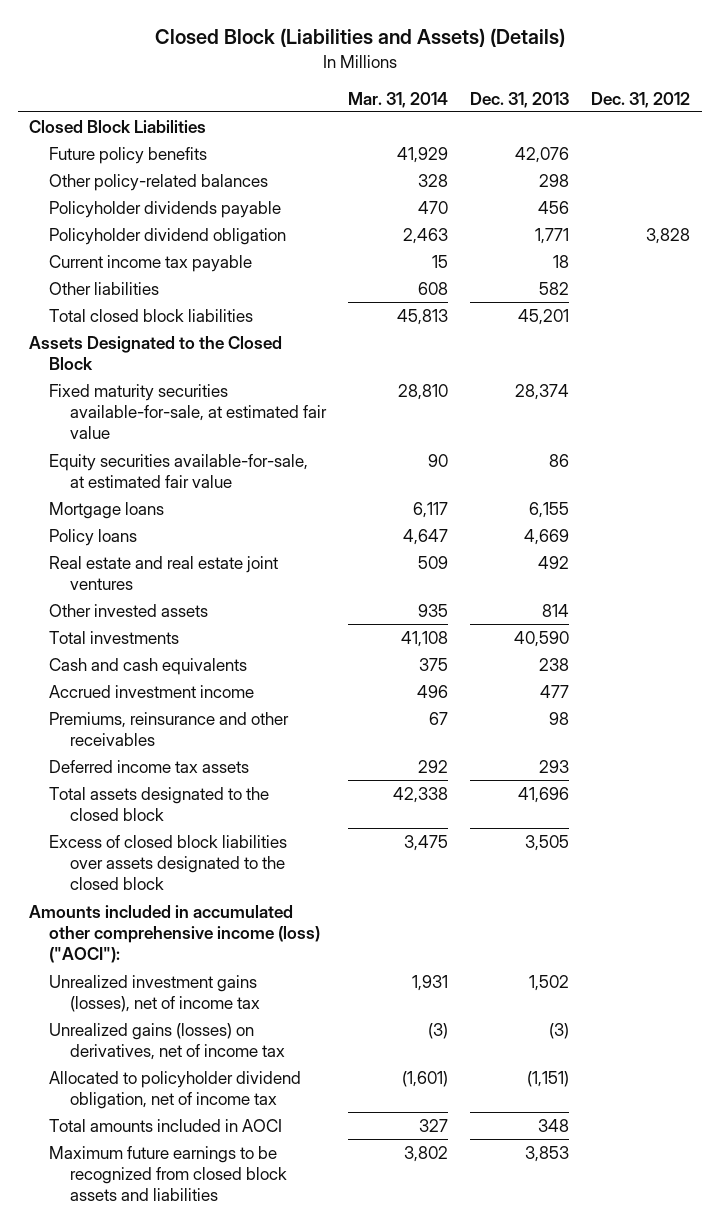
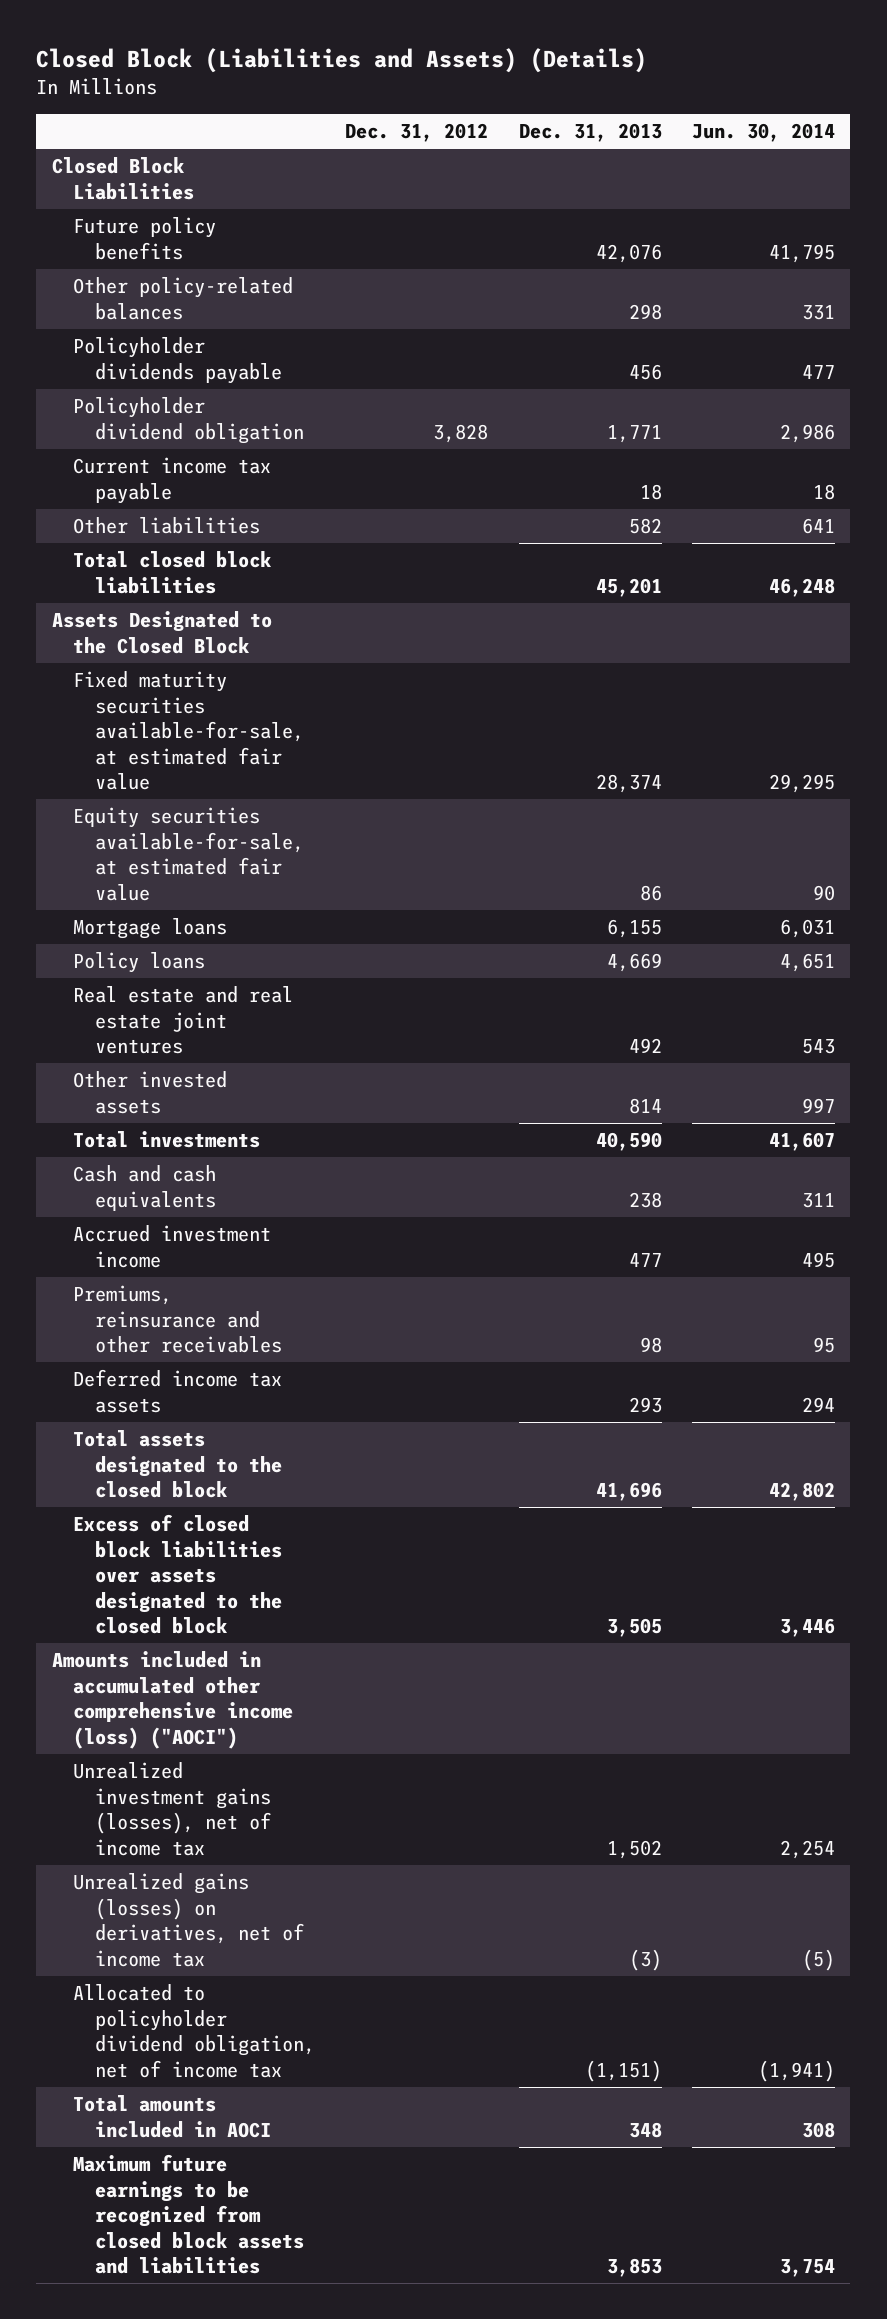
- | Mar. 31, 2014 | Dec. 31, 2013 | Dec. 31, 2012
+ | Dec. 31, 2012 | Dec. 31, 2013 | Jun. 30, 2014
- Amounts included in accumulated other comprehensive income (loss) ("AOCI"):
+ Amounts included in accumulated other comprehensive income (loss) ("AOCI")

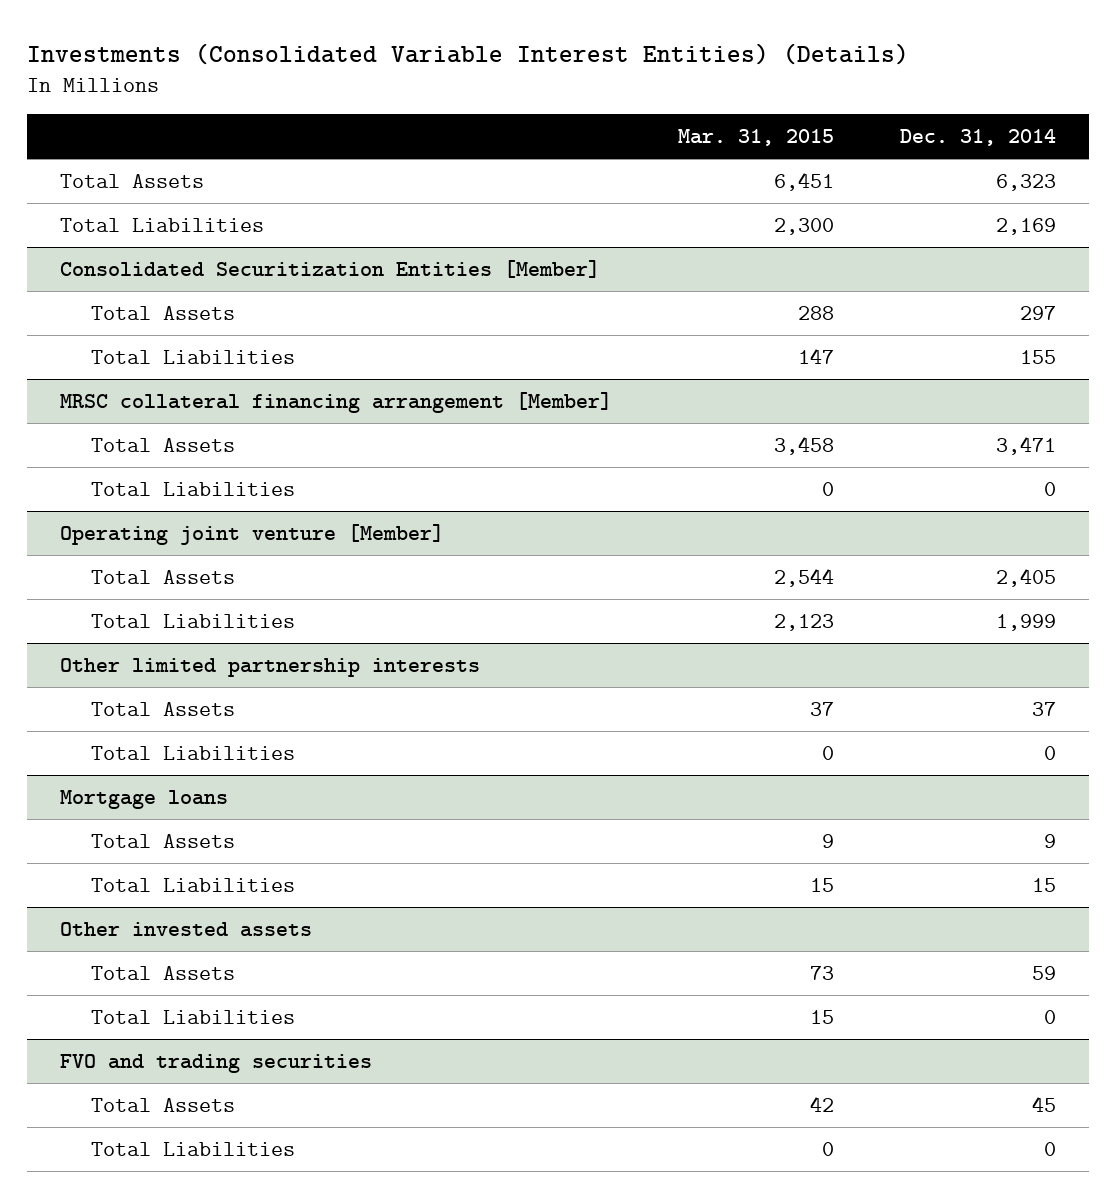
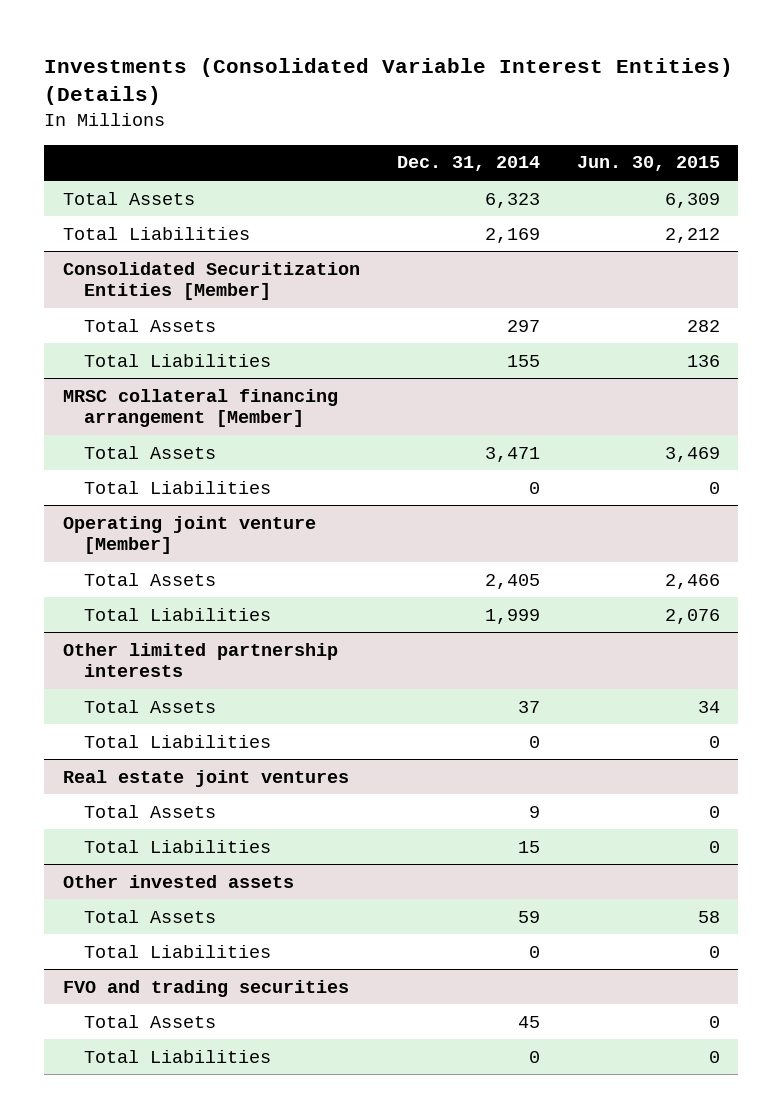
- | Mar. 31, 2015 | Dec. 31, 2014
+ | Dec. 31, 2014 | Jun. 30, 2015
- Mortgage loans
+ Real estate joint ventures

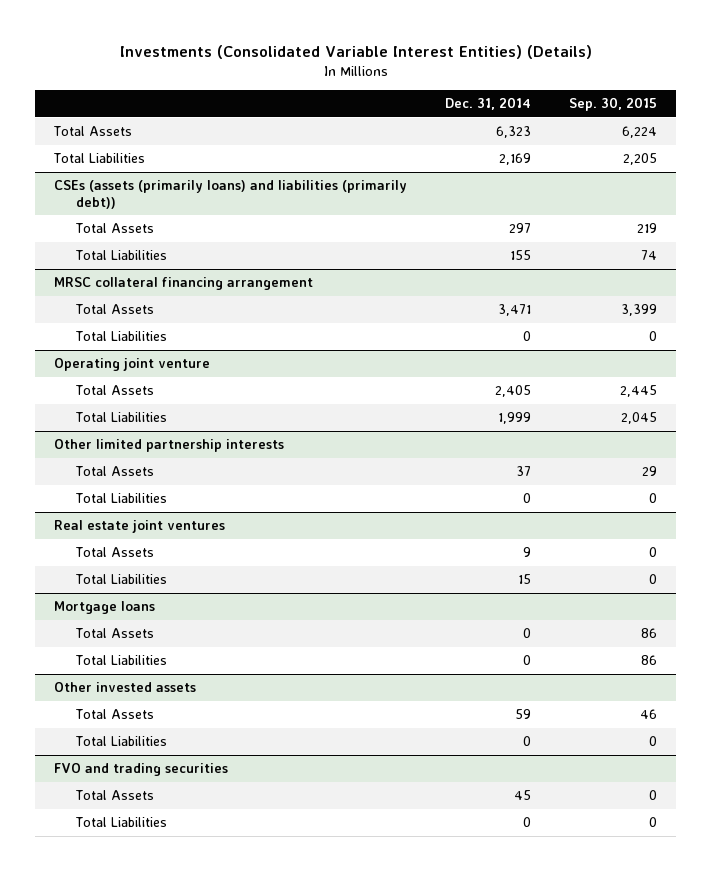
- | Dec. 31, 2014 | Jun. 30, 2015
+ | Dec. 31, 2014 | Sep. 30, 2015
- Consolidated Securitization Entities [Member]
+ CSEs (assets (primarily loans) and liabilities (primarily debt))
- MRSC collateral financing arrangement [Member]
+ MRSC collateral financing arrangement
- Operating joint venture [Member]
+ Operating joint venture
+ Mortgage loans
+ Total Assets | 0 | 86
+ Total Liabilities | 0 | 86

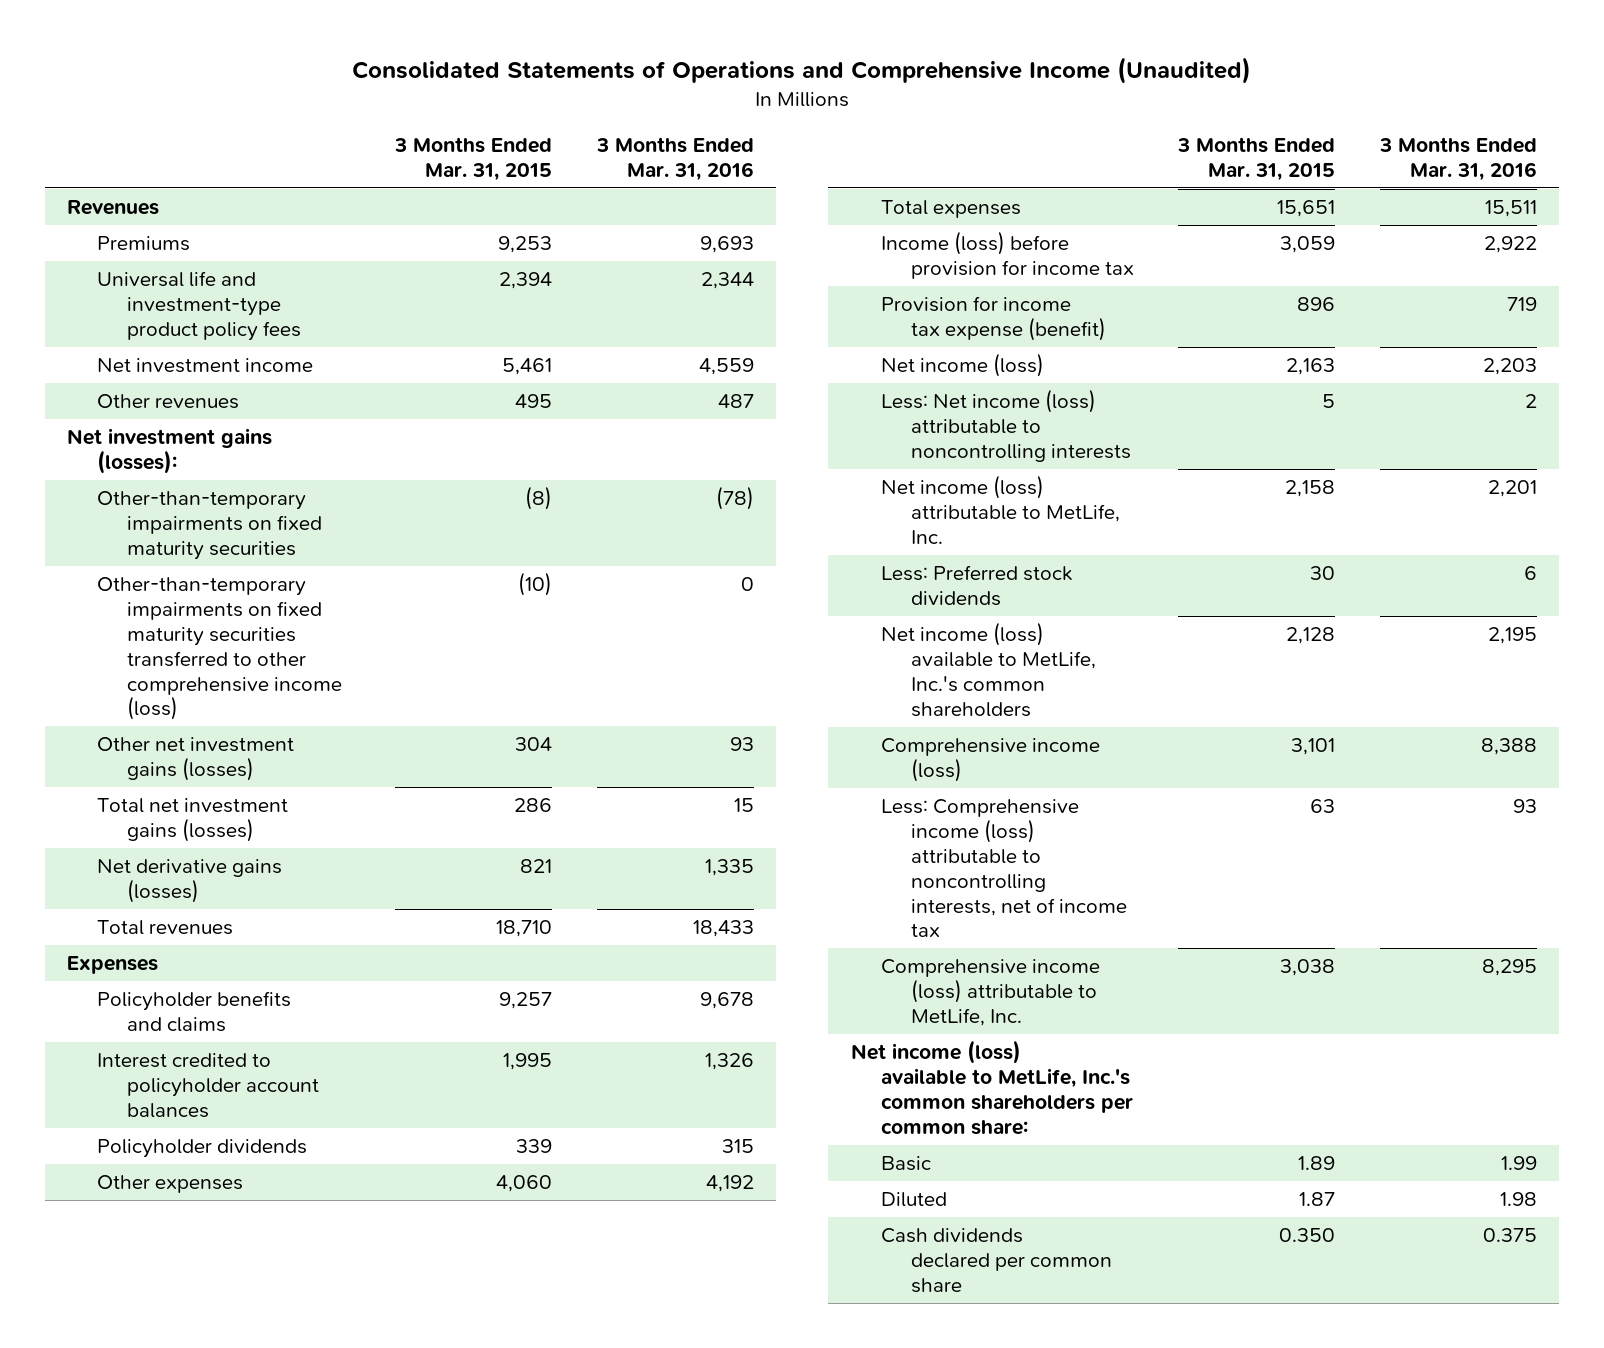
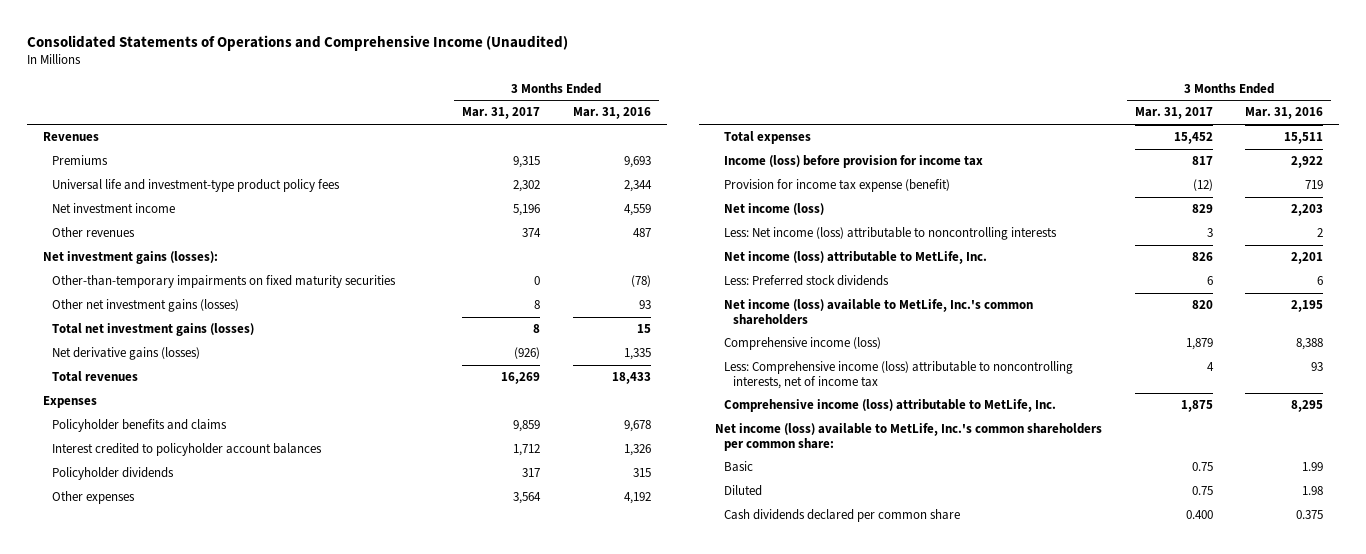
- | 3 Months Ended Mar. 31, 2015 | 3 Months Ended Mar. 31, 2016
+ | 3 Months Ended Mar. 31, 2017 | 3 Months Ended Mar. 31, 2016
- Other-than-temporary impairments on fixed maturity securities transferred to other comprehensive income (loss) | (10) | 0

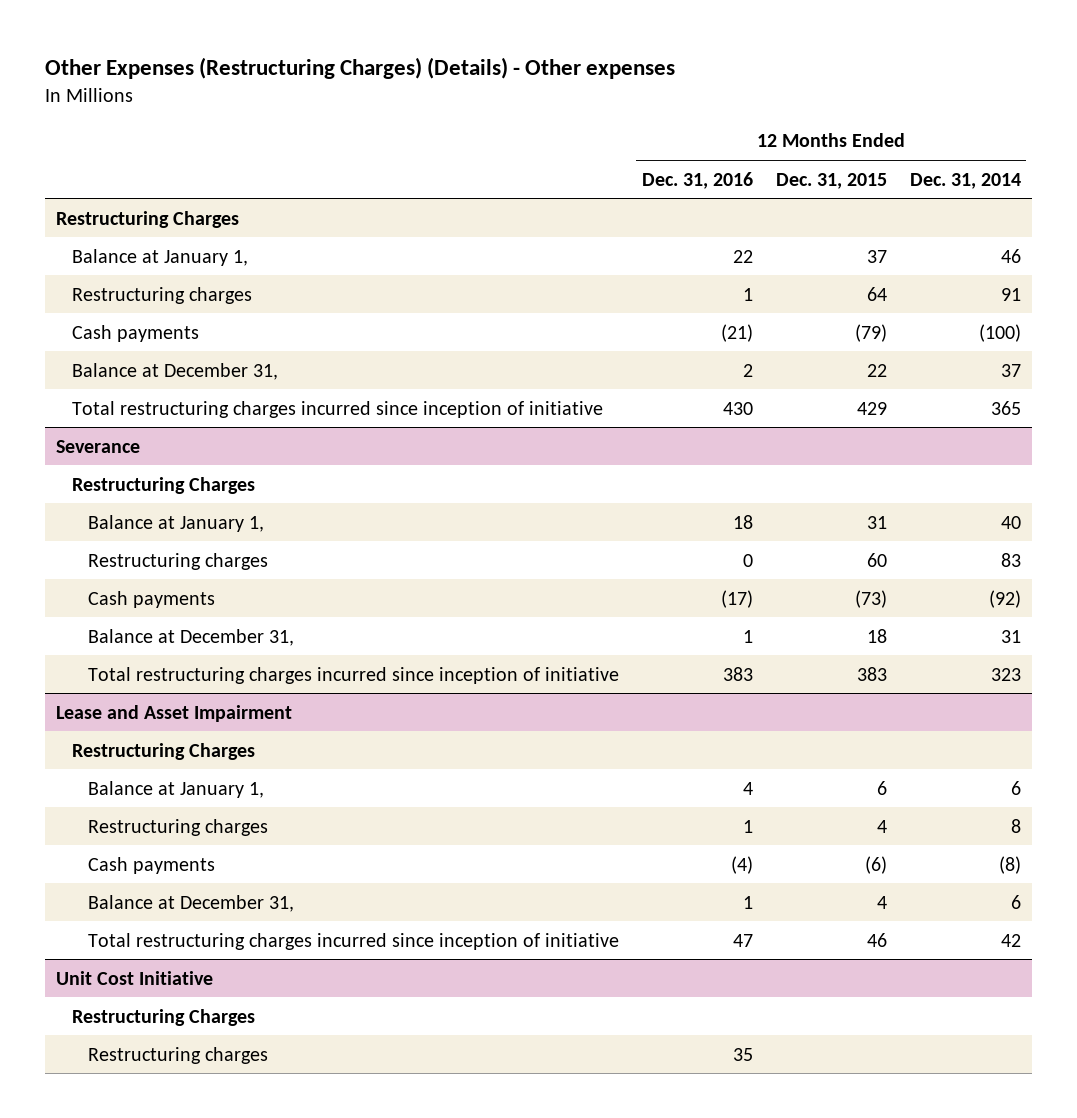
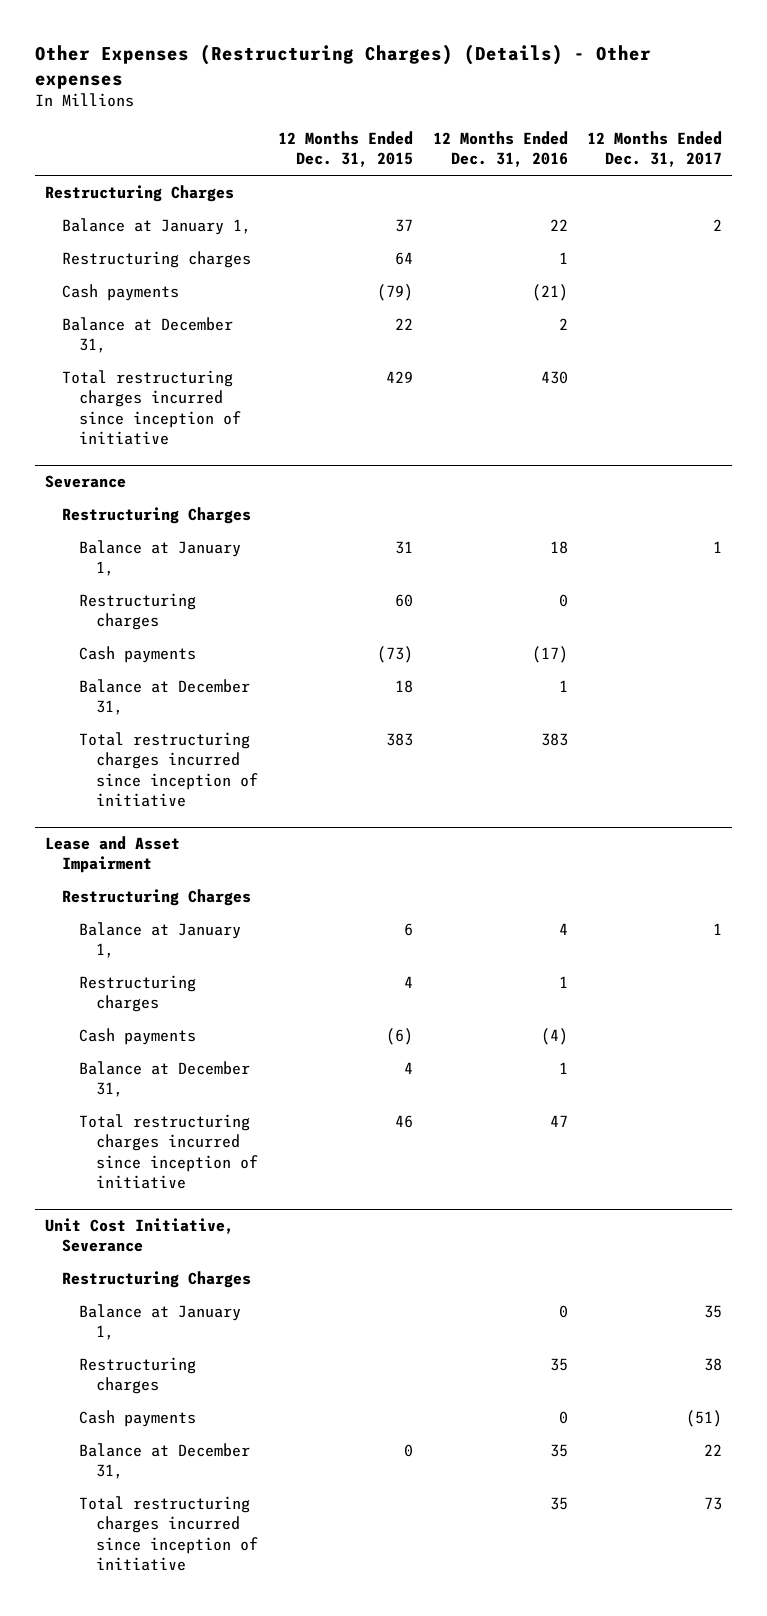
- | 12 Months Ended Dec. 31, 2016 | 12 Months Ended Dec. 31, 2015 | 12 Months Ended Dec. 31, 2014
+ | 12 Months Ended Dec. 31, 2015 | 12 Months Ended Dec. 31, 2016 | 12 Months Ended Dec. 31, 2017
- Unit Cost Initiative
+ Unit Cost Initiative, Severance
+ Balance at January 1, | | 0 | 35
+ Cash payments | | 0 | (51)
+ Balance at December 31, | 0 | 35 | 22
+ Total restructuring charges incurred since inception of initiative | | 35 | 73

